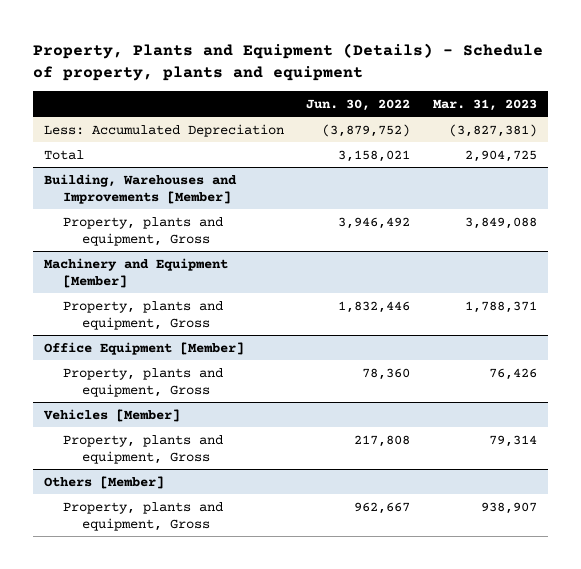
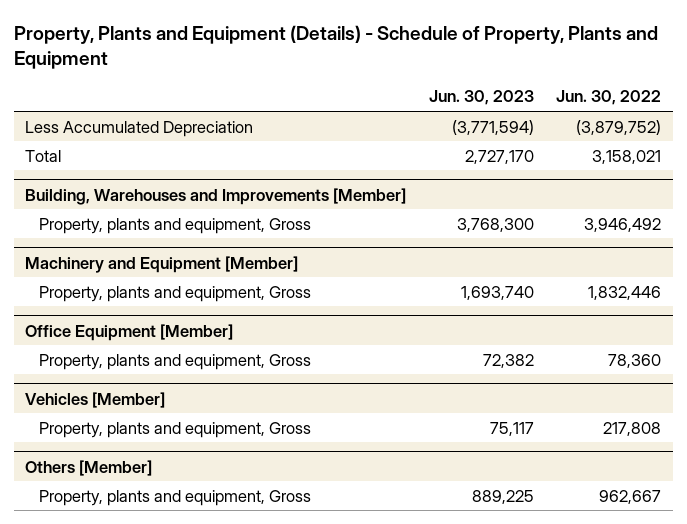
- Property, Plants and Equipment (Details) - Schedule of property, plants and equipment
+ Property, Plants and Equipment (Details) - Schedule of Property, Plants and Equipment
- | Jun. 30, 2022 | Mar. 31, 2023
+ | Jun. 30, 2023 | Jun. 30, 2022
- Less: Accumulated Depreciation | (3,879,752) | (3,827,381)
+ Less Accumulated Depreciation | (3,771,594) | (3,879,752)

